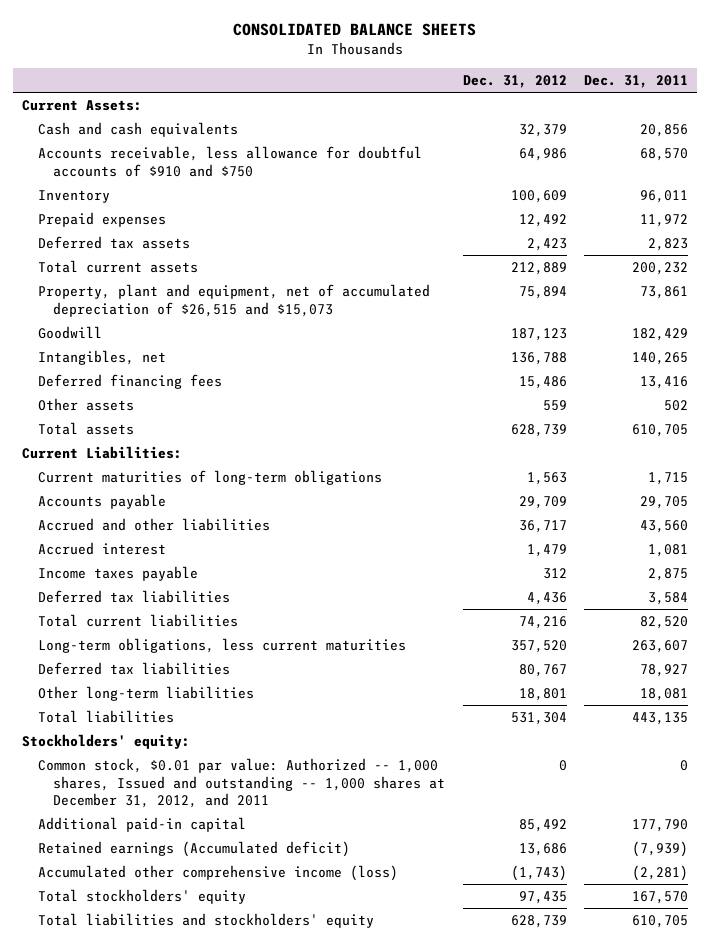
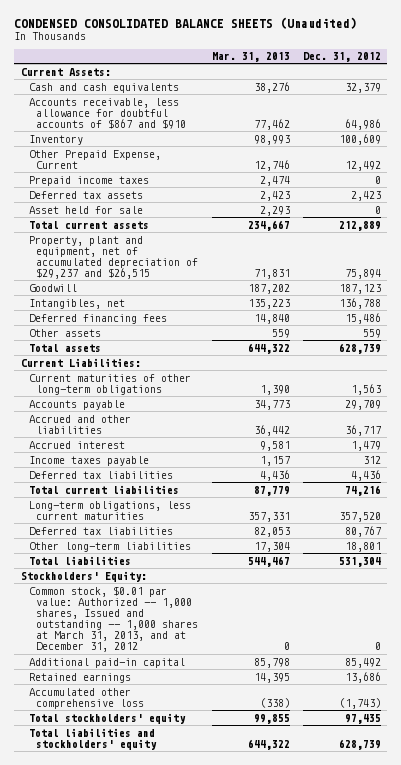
- CONSOLIDATED BALANCE SHEETS
+ CONDENSED CONSOLIDATED BALANCE SHEETS (Unaudited)
- | Dec. 31, 2012 | Dec. 31, 2011
+ | Mar. 31, 2013 | Dec. 31, 2012
- Accounts receivable, less allowance for doubtful accounts of $910 and $750 | 64,986 | 68,570
+ Accounts receivable, less allowance for doubtful accounts of $867 and $910 | 77,462 | 64,986
- Prepaid expenses | 12,492 | 11,972
+ Other Prepaid Expense, Current | 12,746 | 12,492
+ Prepaid income taxes | 2,474 | 0
+ Asset held for sale | 2,293 | 0
- Property, plant and equipment, net of accumulated depreciation of $26,515 and $15,073 | 75,894 | 73,861
+ Property, plant and equipment, net of accumulated depreciation of $29,237 and $26,515 | 71,831 | 75,894
- Current maturities of long-term obligations | 1,563 | 1,715
+ Current maturities of other long-term obligations | 1,390 | 1,563
- Stockholders' equity:
- Common stock, $0.01 par value: Authorized -- 1,000 shares, Issued and outstanding -- 1,000 shares at December 31, 2012, and 2011 | 0 | 0
+ Stockholders' Equity:
+ Common stock, $0.01 par value: Authorized -- 1,000 shares, Issued and outstanding -- 1,000 shares at March 31, 2013, and at December 31, 2012 | 0 | 0
- Retained earnings (Accumulated deficit) | 13,686 | (7,939)
- Accumulated other comprehensive income (loss) | (1,743) | (2,281)
+ Retained earnings | 14,395 | 13,686
+ Accumulated other comprehensive loss | (338) | (1,743)

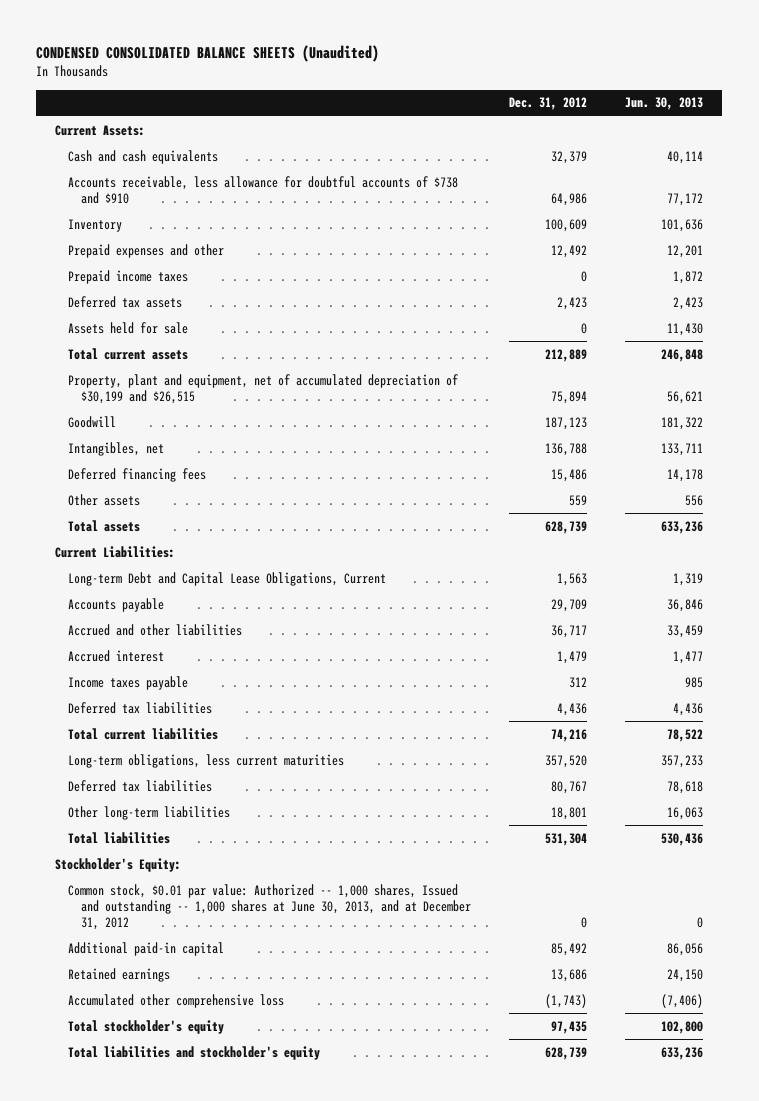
- | Mar. 31, 2013 | Dec. 31, 2012
+ | Dec. 31, 2012 | Jun. 30, 2013
- Accounts receivable, less allowance for doubtful accounts of $867 and $910 | 77,462 | 64,986
+ Accounts receivable, less allowance for doubtful accounts of $738 and $910 | 64,986 | 77,172
- Other Prepaid Expense, Current | 12,746 | 12,492
+ Prepaid expenses and other | 12,492 | 12,201
- Asset held for sale | 2,293 | 0
+ Assets held for sale | 0 | 11,430
- Property, plant and equipment, net of accumulated depreciation of $29,237 and $26,515 | 71,831 | 75,894
+ Property, plant and equipment, net of accumulated depreciation of $30,199 and $26,515 | 75,894 | 56,621
- Current maturities of other long-term obligations | 1,390 | 1,563
+ Long-term Debt and Capital Lease Obligations, Current | 1,563 | 1,319
- Stockholders' Equity:
- Common stock, $0.01 par value: Authorized -- 1,000 shares, Issued and outstanding -- 1,000 shares at March 31, 2013, and at December 31, 2012 | 0 | 0
+ Stockholder's Equity:
+ Common stock, $0.01 par value: Authorized -- 1,000 shares, Issued and outstanding -- 1,000 shares at June 30, 2013, and at December 31, 2012 | 0 | 0
- Total stockholders' equity | 99,855 | 97,435
- Total liabilities and stockholders' equity | 644,322 | 628,739
+ Total stockholder's equity | 97,435 | 102,800
+ Total liabilities and stockholder's equity | 628,739 | 633,236

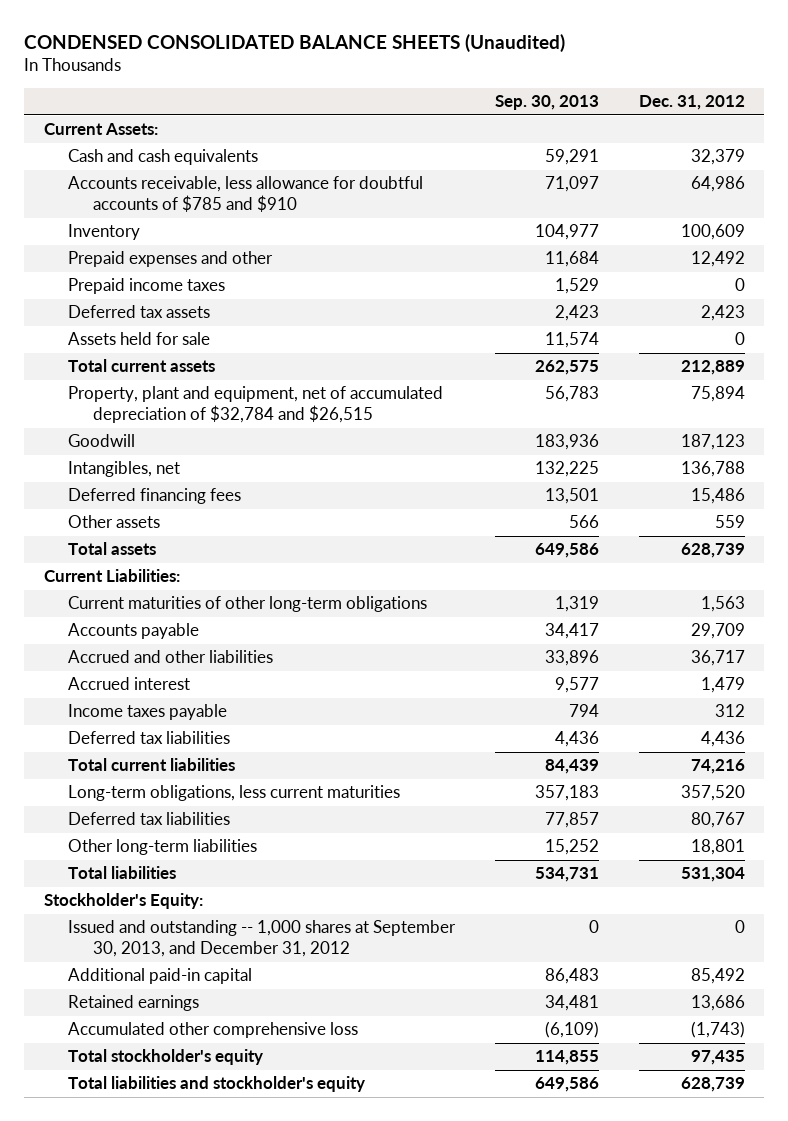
- | Dec. 31, 2012 | Jun. 30, 2013
+ | Sep. 30, 2013 | Dec. 31, 2012
- Accounts receivable, less allowance for doubtful accounts of $738 and $910 | 64,986 | 77,172
+ Accounts receivable, less allowance for doubtful accounts of $785 and $910 | 71,097 | 64,986
- Property, plant and equipment, net of accumulated depreciation of $30,199 and $26,515 | 75,894 | 56,621
+ Property, plant and equipment, net of accumulated depreciation of $32,784 and $26,515 | 56,783 | 75,894
- Long-term Debt and Capital Lease Obligations, Current | 1,563 | 1,319
+ Current maturities of other long-term obligations | 1,319 | 1,563
- Common stock, $0.01 par value: Authorized -- 1,000 shares, Issued and outstanding -- 1,000 shares at June 30, 2013, and at December 31, 2012 | 0 | 0
+ Issued and outstanding -- 1,000 shares at September 30, 2013, and December 31, 2012 | 0 | 0

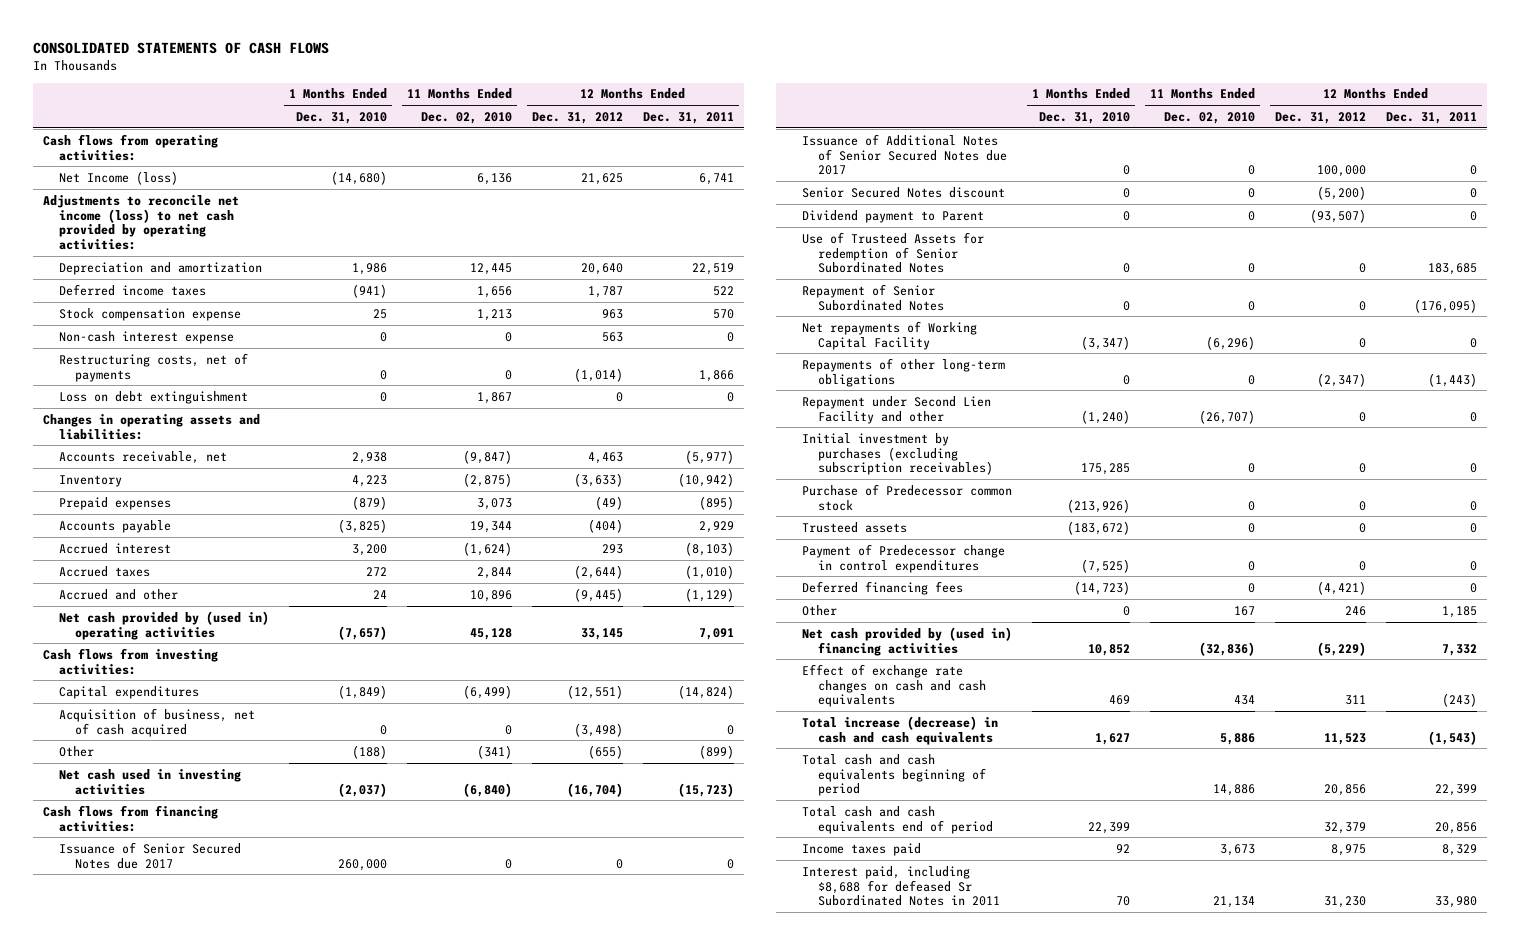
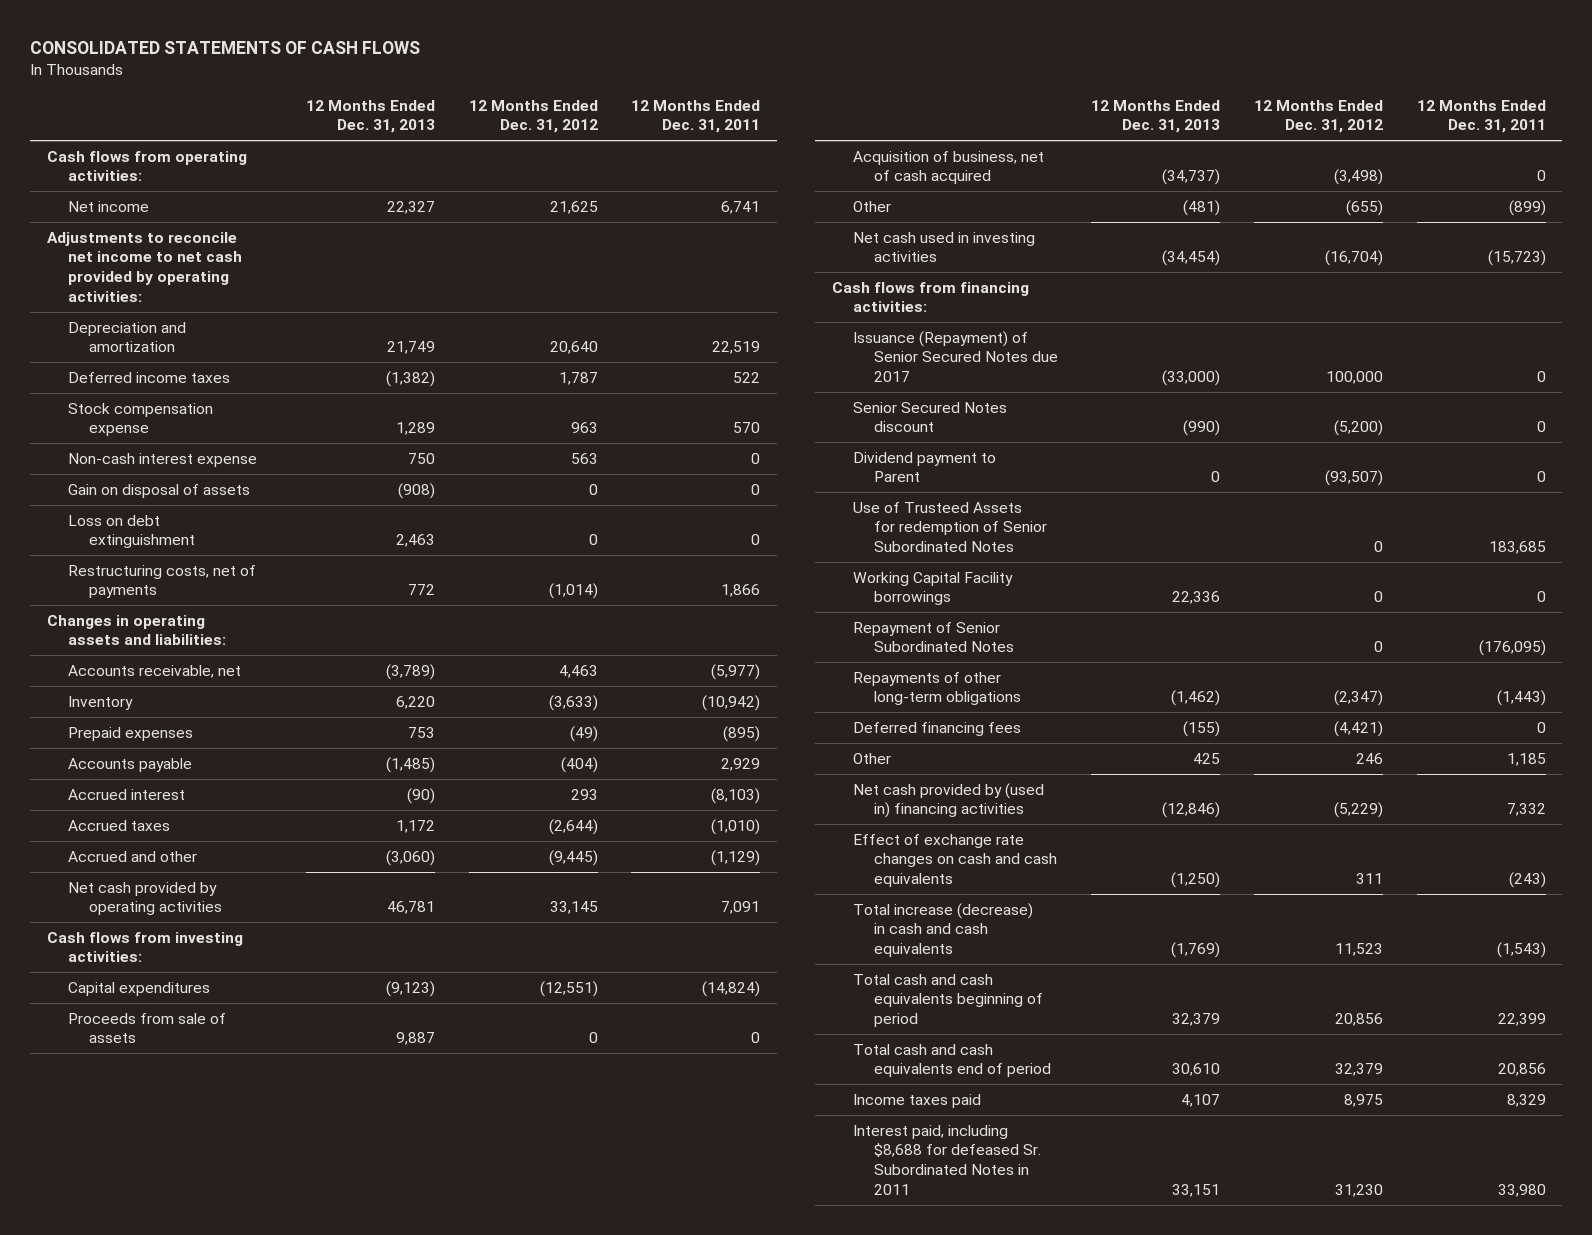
- | 1 Months Ended Dec. 31, 2010 | 11 Months Ended Dec. 02, 2010 | 12 Months Ended Dec. 31, 2012 | 12 Months Ended Dec. 31, 2011
+ | 12 Months Ended Dec. 31, 2013 | 12 Months Ended Dec. 31, 2012 | 12 Months Ended Dec. 31, 2011
- Net Income (loss) | (14,680) | 6,136 | 21,625 | 6,741
- Adjustments to reconcile net income (loss) to net cash provided by operating activities:
+ Net income | 22,327 | 21,625 | 6,741
+ Adjustments to reconcile net income to net cash provided by operating activities:
+ Gain on disposal of assets | (908) | 0 | 0
moved down: Restructuring costs, net of payments | 772 | (1,014) | 1,866
- Net cash provided by (used in) operating activities | (7,657) | 45,128 | 33,145 | 7,091
+ Net cash provided by operating activities | 46,781 | 33,145 | 7,091
+ Proceeds from sale of assets | 9,887 | 0 | 0
- Issuance of Senior Secured Notes due 2017 | 260,000 | 0 | 0 | 0
- Issuance of Additional Notes of Senior Secured Notes due 2017 | 0 | 0 | 100,000 | 0
+ Issuance (Repayment) of Senior Secured Notes due 2017 | (33,000) | 100,000 | 0
+ Working Capital Facility borrowings | 22,336 | 0 | 0
- Net repayments of Working Capital Facility | (3,347) | (6,296) | 0 | 0
- Repayment under Second Lien Facility and other | (1,240) | (26,707) | 0 | 0
- Initial investment by purchases (excluding subscription receivables) | 175,285 | 0 | 0 | 0
- Purchase of Predecessor common stock | (213,926) | 0 | 0 | 0
- Trusteed assets | (183,672) | 0 | 0 | 0
- Payment of Predecessor change in control expenditures | (7,525) | 0 | 0 | 0
- Interest paid, including $8,688 for defeased Sr Subordinated Notes in 2011 | 70 | 21,134 | 31,230 | 33,980
+ Interest paid, including $8,688 for defeased Sr. Subordinated Notes in 2011 | 33,151 | 31,230 | 33,980

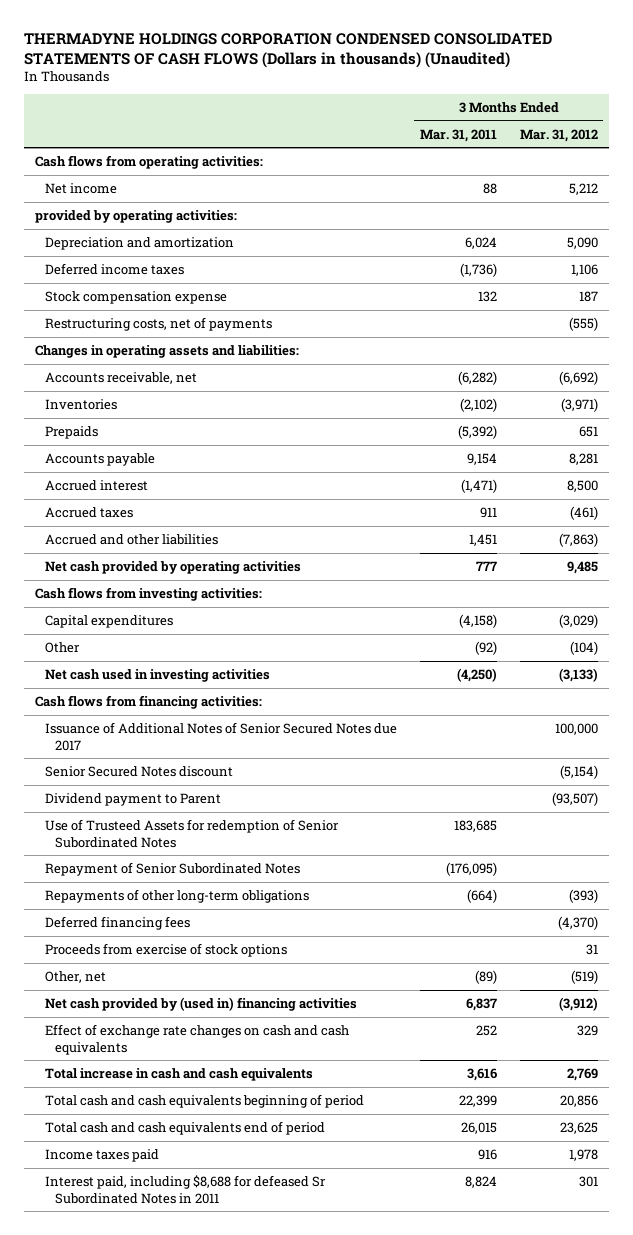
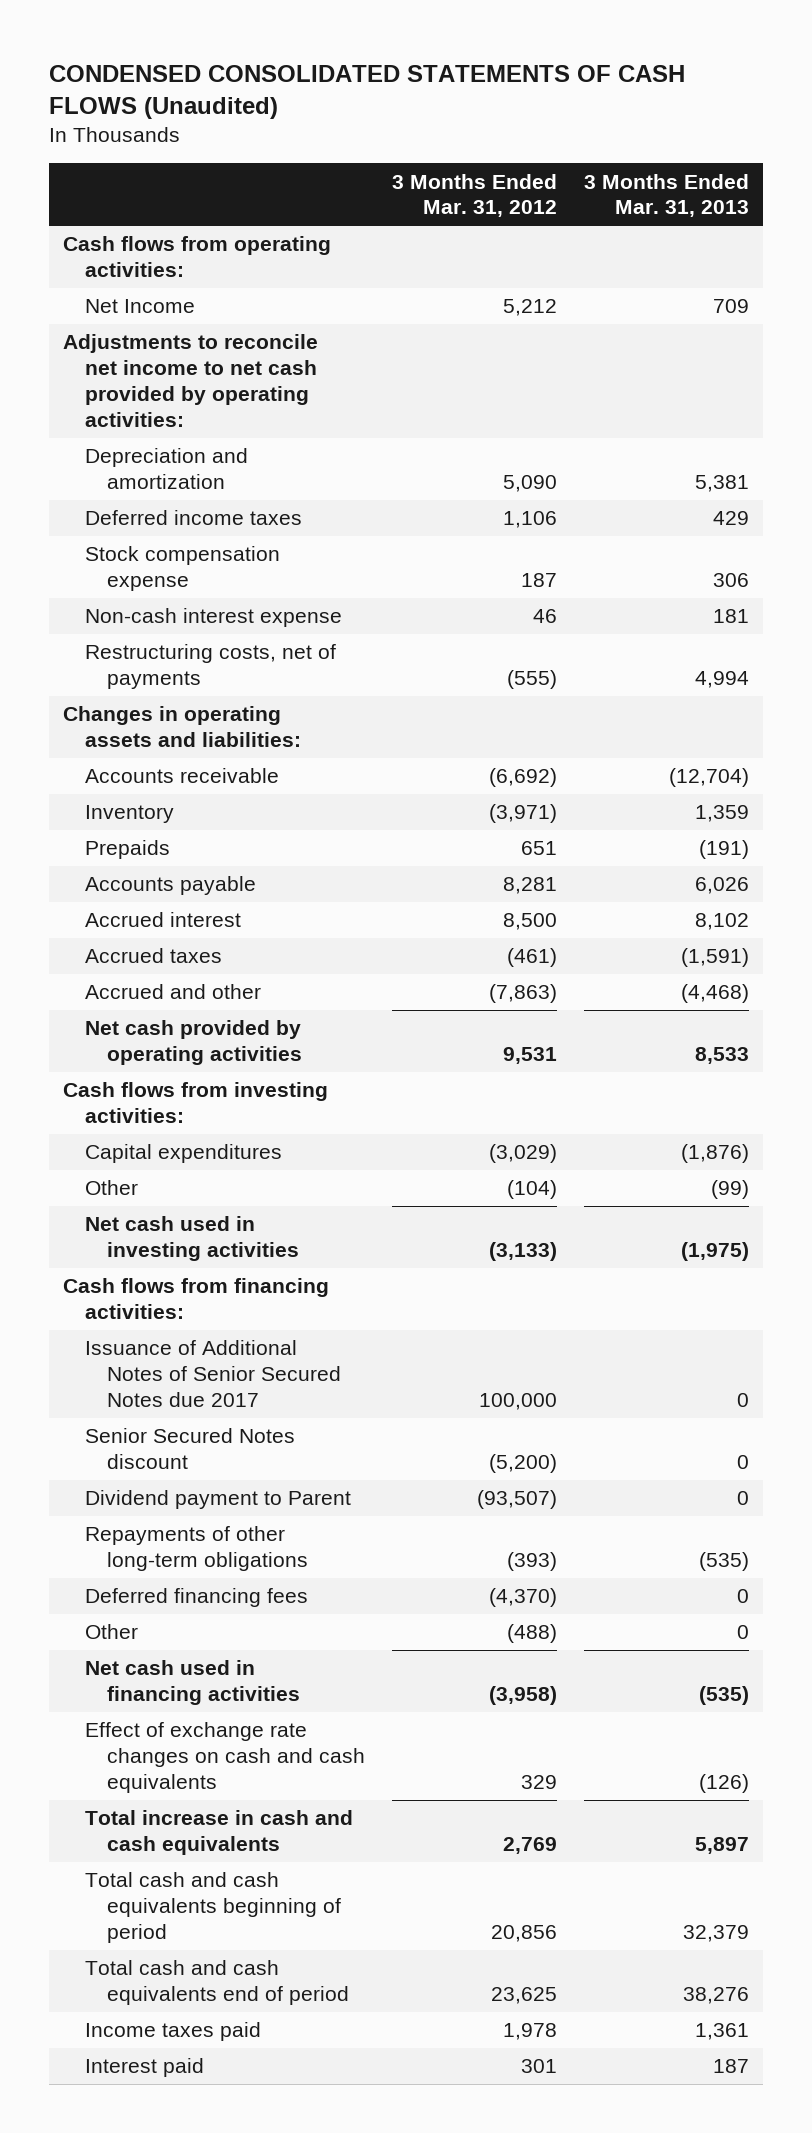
- THERMADYNE HOLDINGS CORPORATION CONDENSED CONSOLIDATED STATEMENTS OF CASH FLOWS (Dollars in thousands) (Unaudited)
+ CONDENSED CONSOLIDATED STATEMENTS OF CASH FLOWS (Unaudited)
- | 3 Months Ended Mar. 31, 2011 | 3 Months Ended Mar. 31, 2012
+ | 3 Months Ended Mar. 31, 2012 | 3 Months Ended Mar. 31, 2013
- Net income | 88 | 5,212
- provided by operating activities:
+ Net Income | 5,212 | 709
+ Adjustments to reconcile net income to net cash provided by operating activities:
+ Non-cash interest expense | 46 | 181
- Accounts receivable, net | (6,282) | (6,692)
- Inventories | (2,102) | (3,971)
+ Accounts receivable | (6,692) | (12,704)
+ Inventory | (3,971) | 1,359
- Accrued and other liabilities | 1,451 | (7,863)
- Net cash provided by operating activities | 777 | 9,485
+ Accrued and other | (7,863) | (4,468)
+ Net cash provided by operating activities | 9,531 | 8,533
- Senior Secured Notes discount | | (5,154)
+ Senior Secured Notes discount | (5,200) | 0
- Use of Trusteed Assets for redemption of Senior Subordinated Notes | 183,685 |
- Repayment of Senior Subordinated Notes | (176,095) |
- Proceeds from exercise of stock options | | 31
- Other, net | (89) | (519)
- Net cash provided by (used in) financing activities | 6,837 | (3,912)
+ Other | (488) | 0
+ Net cash used in financing activities | (3,958) | (535)
- Interest paid, including $8,688 for defeased Sr Subordinated Notes in 2011 | 8,824 | 301
+ Interest paid | 301 | 187

